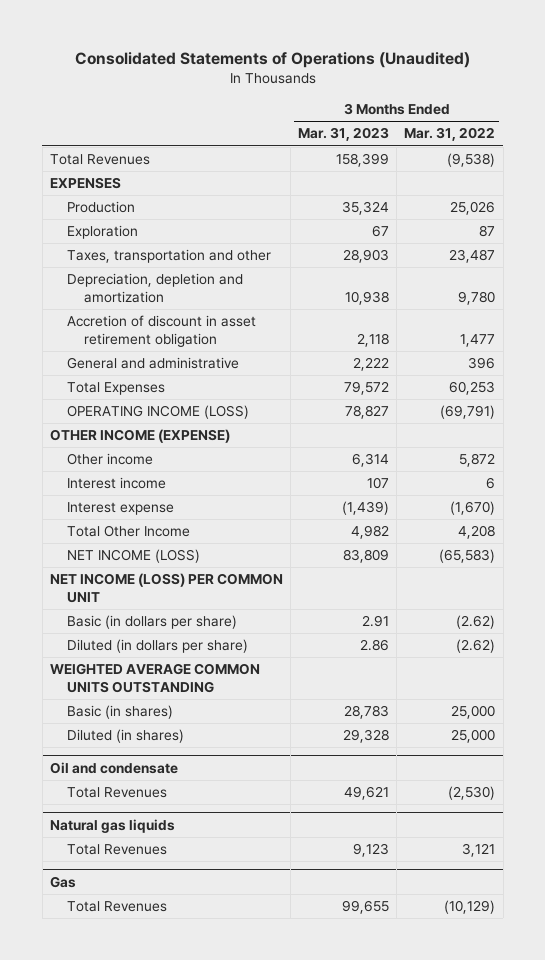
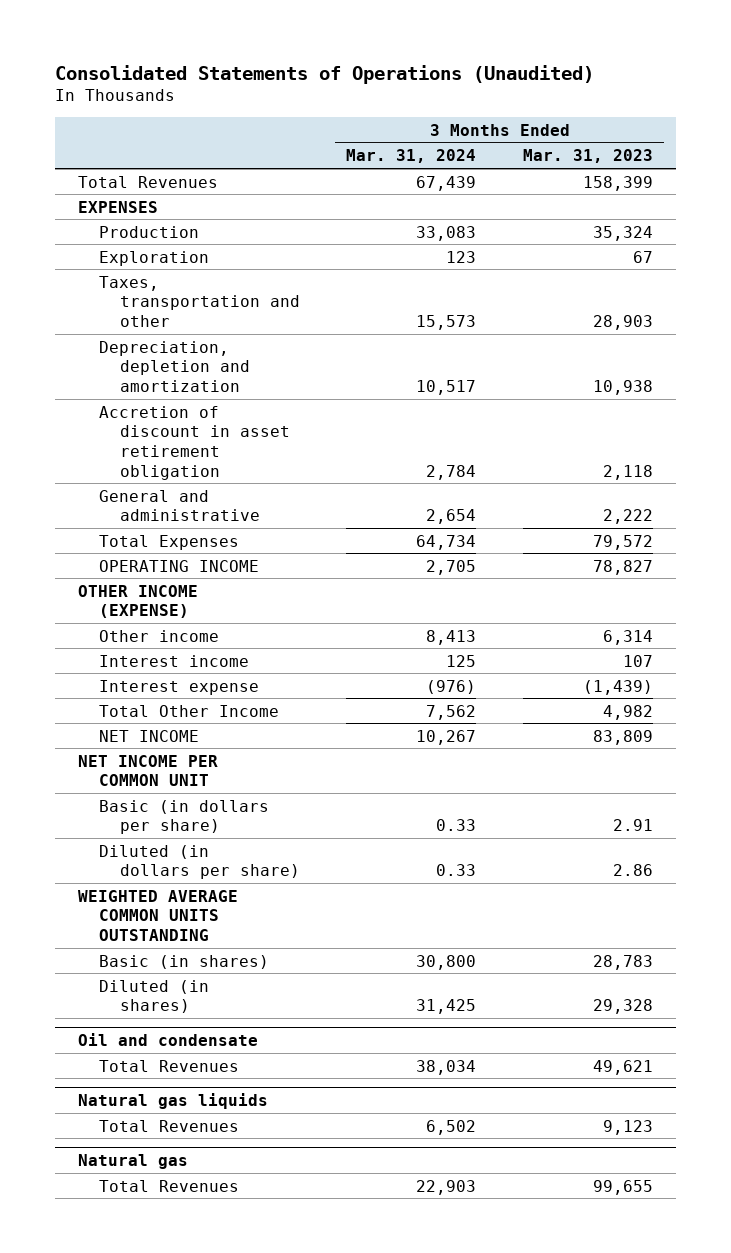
- | 3 Months Ended Mar. 31, 2023 | 3 Months Ended Mar. 31, 2022
+ | 3 Months Ended Mar. 31, 2024 | 3 Months Ended Mar. 31, 2023
- OPERATING INCOME (LOSS) | 78,827 | (69,791)
+ OPERATING INCOME | 2,705 | 78,827
- NET INCOME (LOSS) | 83,809 | (65,583)
- NET INCOME (LOSS) PER COMMON UNIT
+ NET INCOME | 10,267 | 83,809
+ NET INCOME PER COMMON UNIT
- Gas
+ Natural gas

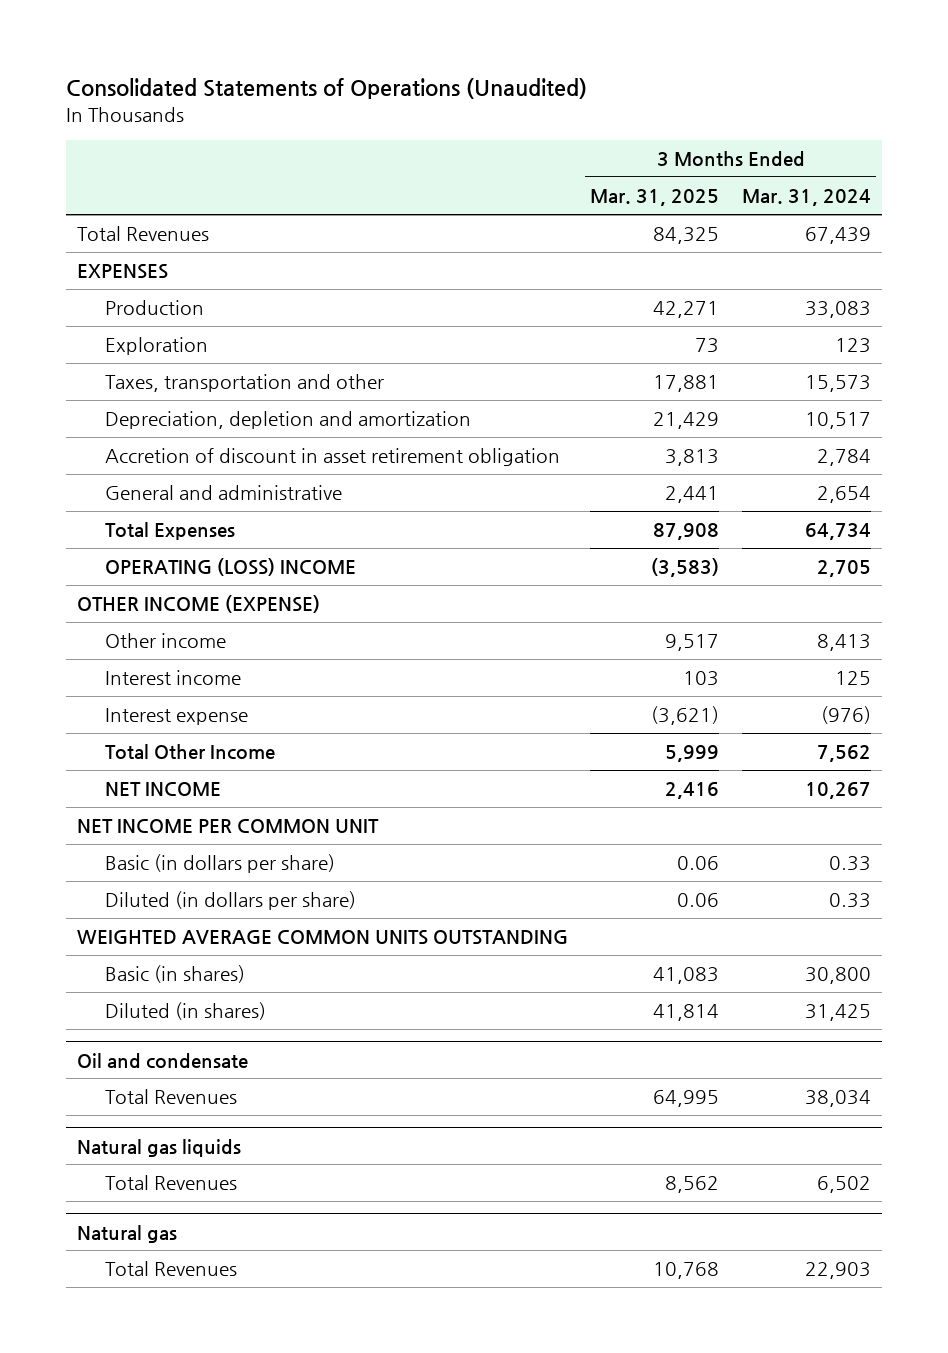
- | 3 Months Ended Mar. 31, 2024 | 3 Months Ended Mar. 31, 2023
+ | 3 Months Ended Mar. 31, 2025 | 3 Months Ended Mar. 31, 2024
- OPERATING INCOME | 2,705 | 78,827
+ OPERATING (LOSS) INCOME | (3,583) | 2,705

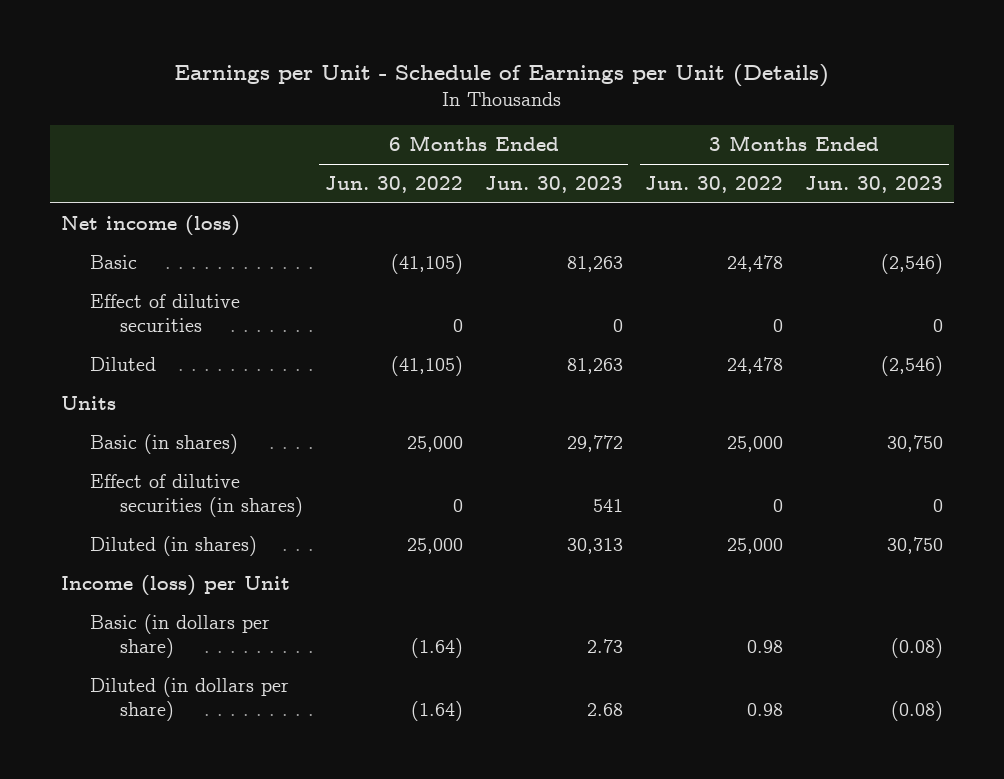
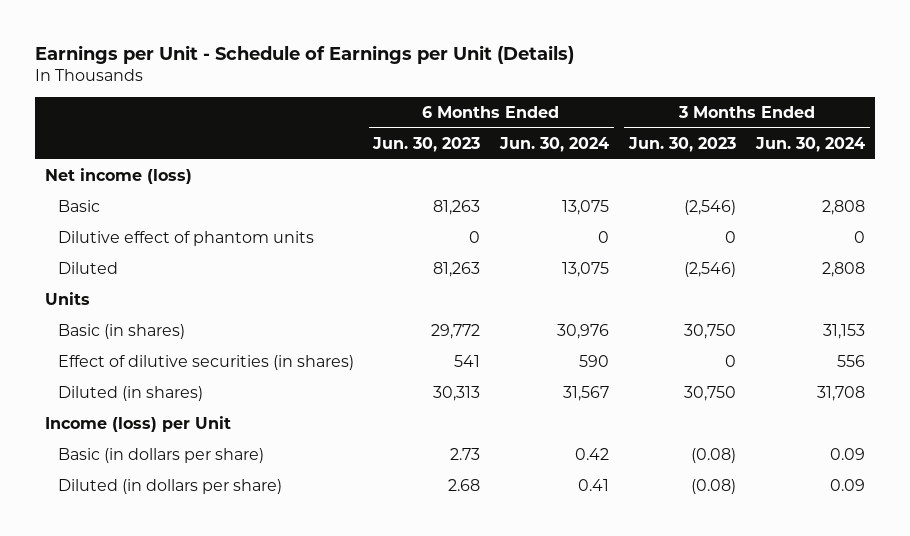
- | 6 Months Ended Jun. 30, 2022 | 6 Months Ended Jun. 30, 2023 | 3 Months Ended Jun. 30, 2022 | 3 Months Ended Jun. 30, 2023
+ | 6 Months Ended Jun. 30, 2023 | 6 Months Ended Jun. 30, 2024 | 3 Months Ended Jun. 30, 2023 | 3 Months Ended Jun. 30, 2024
- Effect of dilutive securities | 0 | 0 | 0 | 0
+ Dilutive effect of phantom units | 0 | 0 | 0 | 0

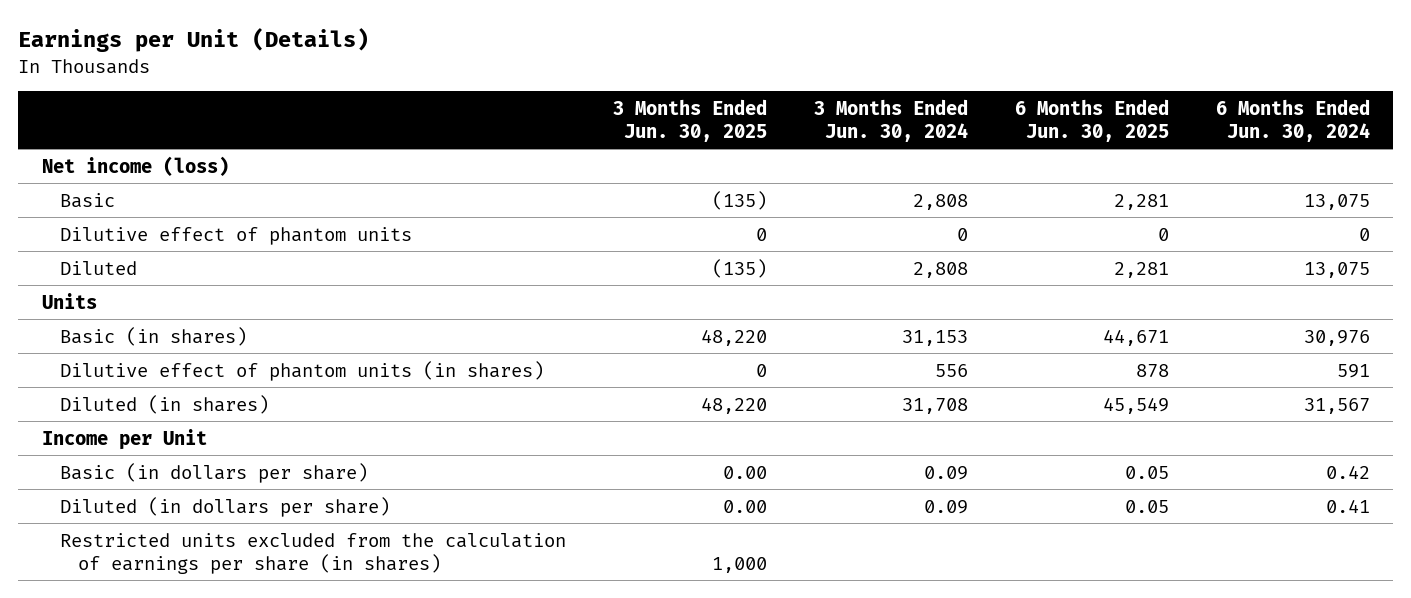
- Earnings per Unit - Schedule of Earnings per Unit (Details)
+ Earnings per Unit (Details)
- | 6 Months Ended Jun. 30, 2023 | 6 Months Ended Jun. 30, 2024 | 3 Months Ended Jun. 30, 2023 | 3 Months Ended Jun. 30, 2024
+ | 3 Months Ended Jun. 30, 2025 | 3 Months Ended Jun. 30, 2024 | 6 Months Ended Jun. 30, 2025 | 6 Months Ended Jun. 30, 2024
- Effect of dilutive securities (in shares) | 541 | 590 | 0 | 556
+ Dilutive effect of phantom units (in shares) | 0 | 556 | 878 | 591
- Income (loss) per Unit
+ Income per Unit
+ Restricted units excluded from the calculation of earnings per share (in shares) | 1,000 | | |

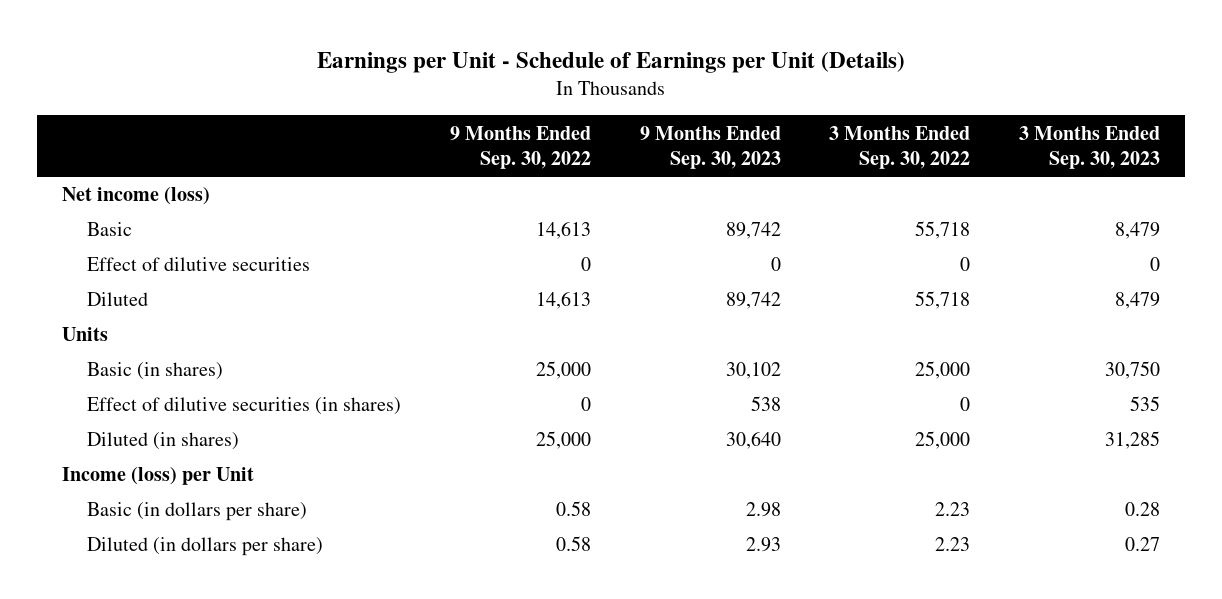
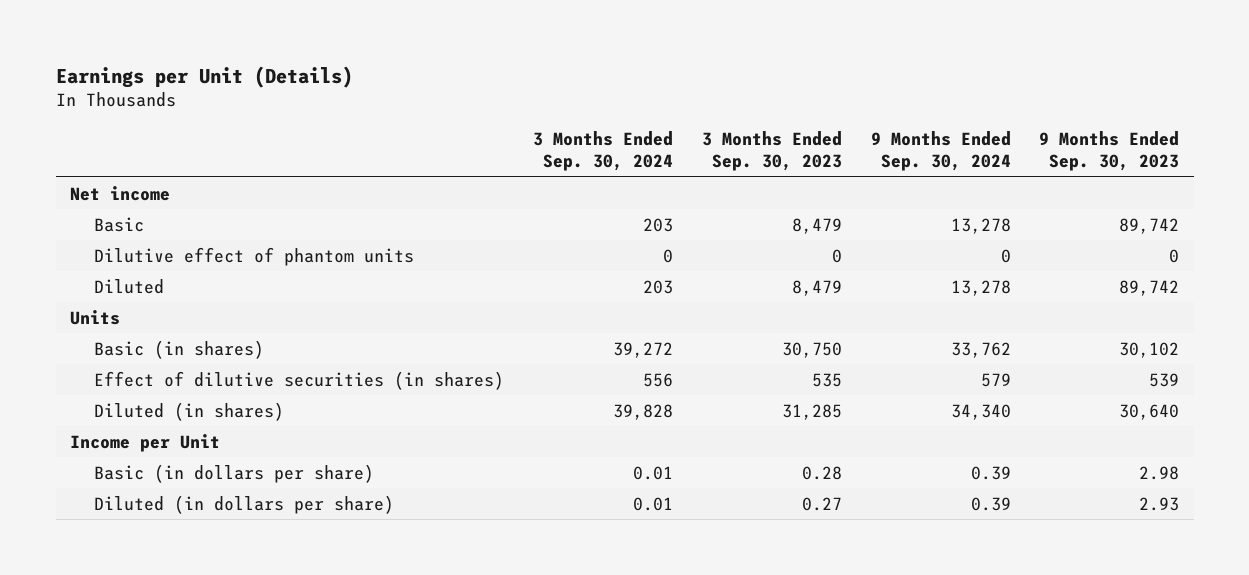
- Earnings per Unit - Schedule of Earnings per Unit (Details)
+ Earnings per Unit (Details)
- | 9 Months Ended Sep. 30, 2022 | 9 Months Ended Sep. 30, 2023 | 3 Months Ended Sep. 30, 2022 | 3 Months Ended Sep. 30, 2023
+ | 3 Months Ended Sep. 30, 2024 | 3 Months Ended Sep. 30, 2023 | 9 Months Ended Sep. 30, 2024 | 9 Months Ended Sep. 30, 2023
- Net income (loss)
+ Net income
- Effect of dilutive securities | 0 | 0 | 0 | 0
+ Dilutive effect of phantom units | 0 | 0 | 0 | 0
- Effect of dilutive securities (in shares) | 0 | 538 | 0 | 535
+ Effect of dilutive securities (in shares) | 556 | 535 | 579 | 539
- Income (loss) per Unit
+ Income per Unit

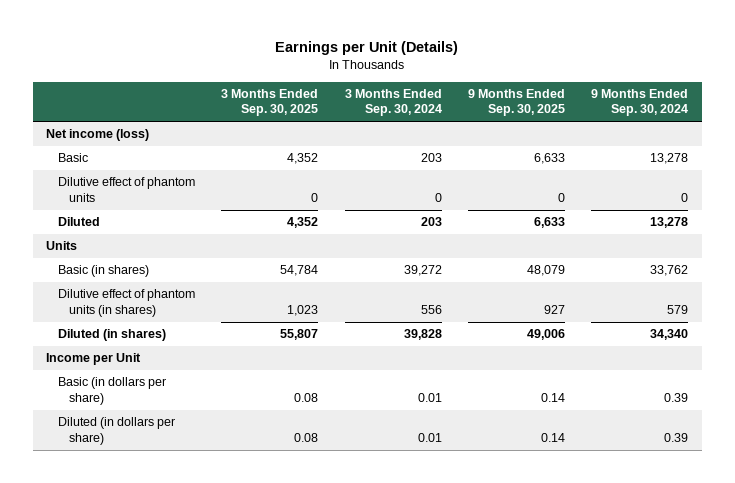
- | 3 Months Ended Sep. 30, 2024 | 3 Months Ended Sep. 30, 2023 | 9 Months Ended Sep. 30, 2024 | 9 Months Ended Sep. 30, 2023
+ | 3 Months Ended Sep. 30, 2025 | 3 Months Ended Sep. 30, 2024 | 9 Months Ended Sep. 30, 2025 | 9 Months Ended Sep. 30, 2024
- Net income
+ Net income (loss)
- Effect of dilutive securities (in shares) | 556 | 535 | 579 | 539
+ Dilutive effect of phantom units (in shares) | 1,023 | 556 | 927 | 579

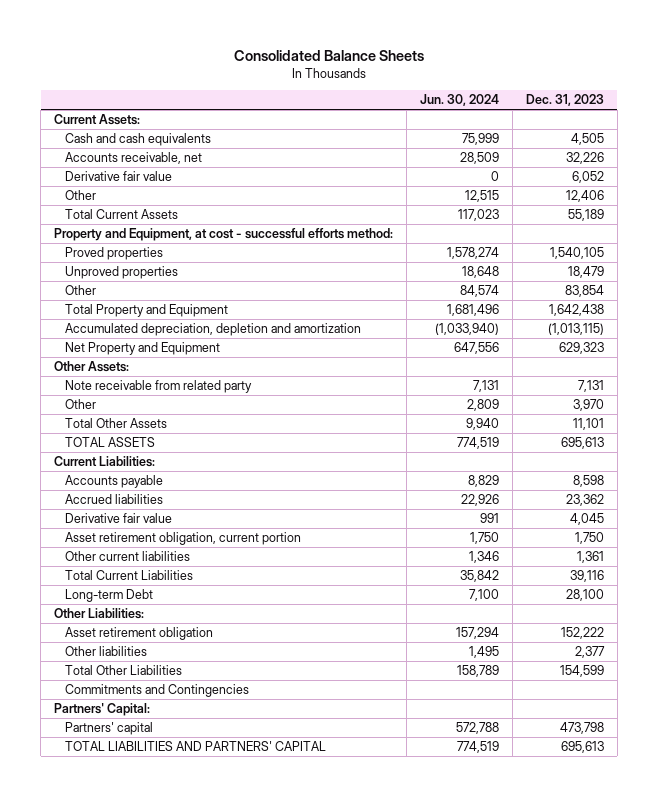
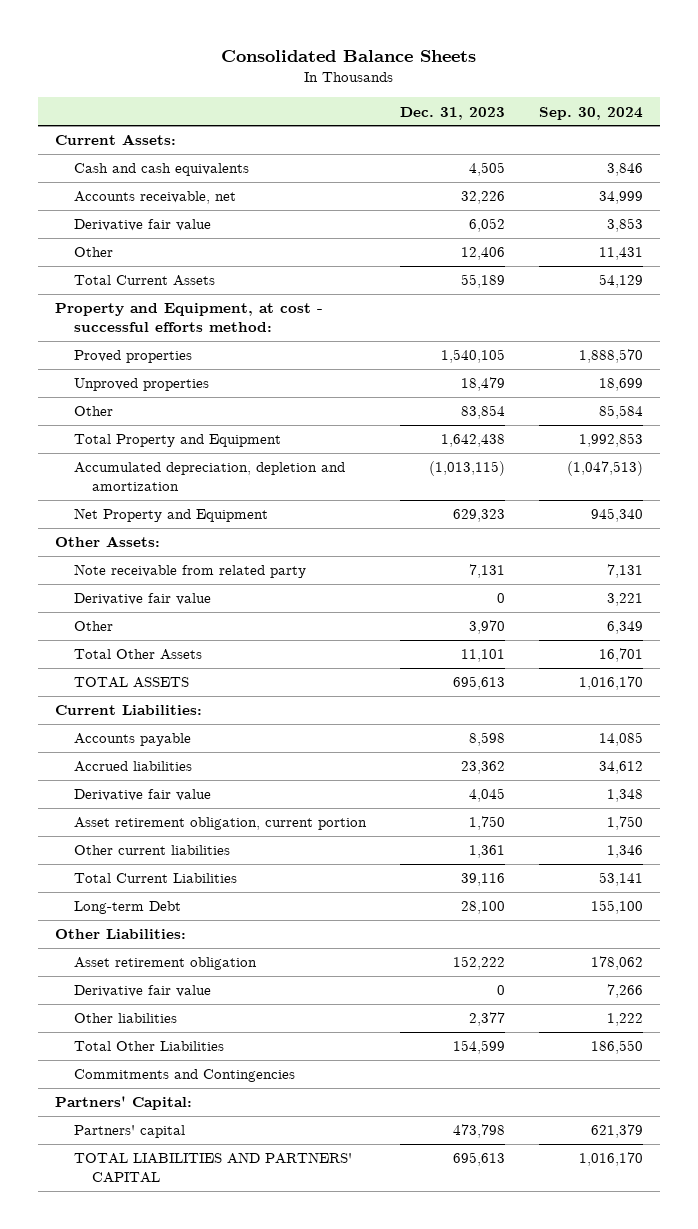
- | Jun. 30, 2024 | Dec. 31, 2023
+ | Dec. 31, 2023 | Sep. 30, 2024
+ Derivative fair value | 0 | 3,221
+ Derivative fair value | 0 | 7,266

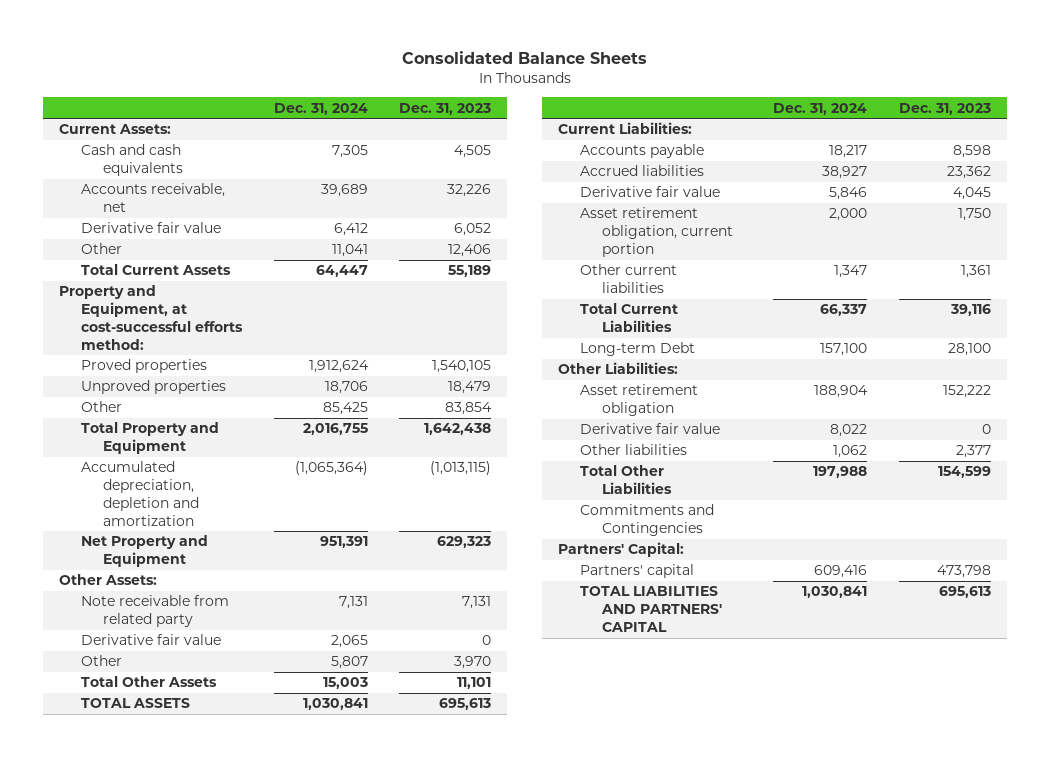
- | Dec. 31, 2023 | Sep. 30, 2024
+ | Dec. 31, 2024 | Dec. 31, 2023
- Property and Equipment, at cost - successful efforts method:
+ Property and Equipment, at cost-successful efforts method:

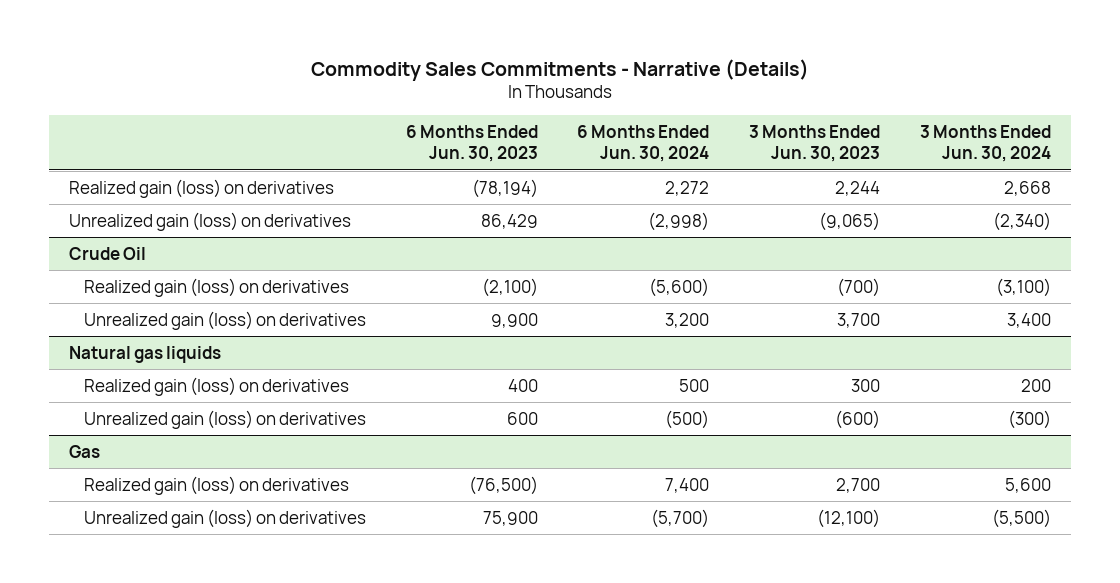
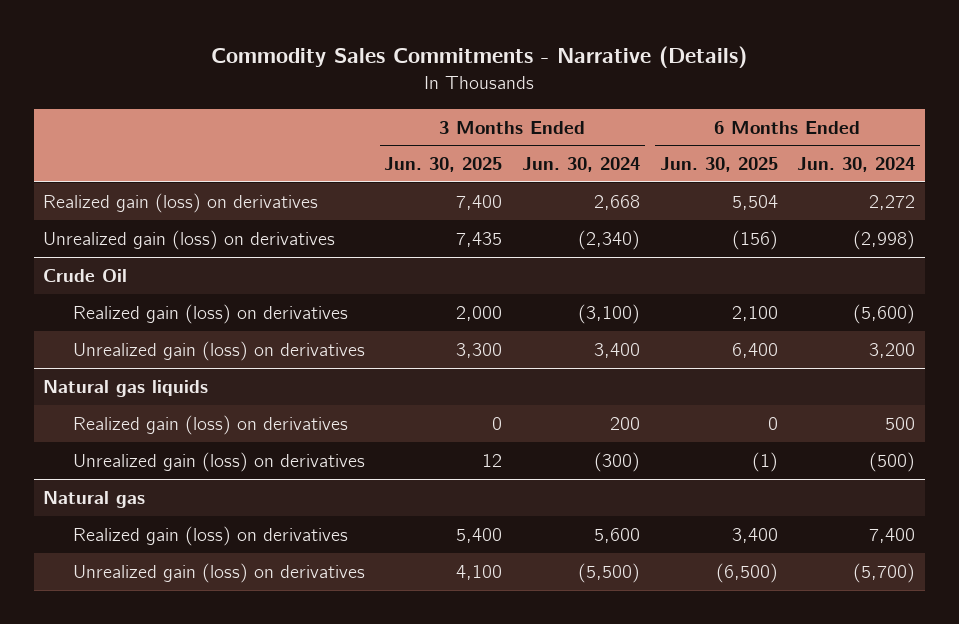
- | 6 Months Ended Jun. 30, 2023 | 6 Months Ended Jun. 30, 2024 | 3 Months Ended Jun. 30, 2023 | 3 Months Ended Jun. 30, 2024
+ | 3 Months Ended Jun. 30, 2025 | 3 Months Ended Jun. 30, 2024 | 6 Months Ended Jun. 30, 2025 | 6 Months Ended Jun. 30, 2024
- Gas
+ Natural gas

